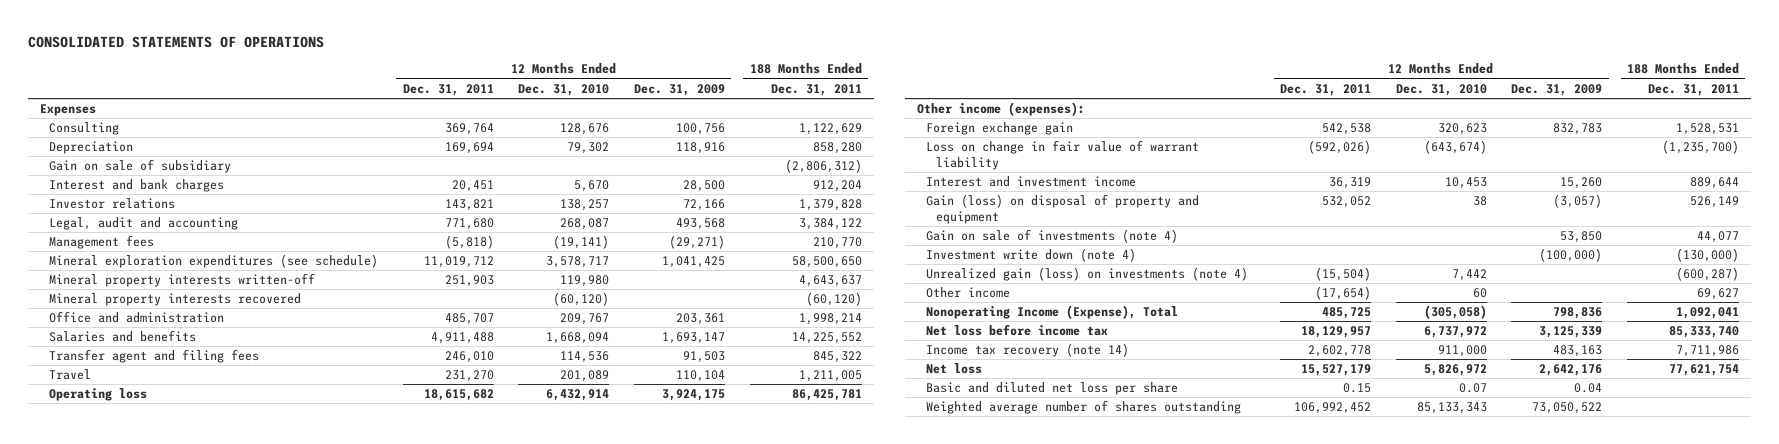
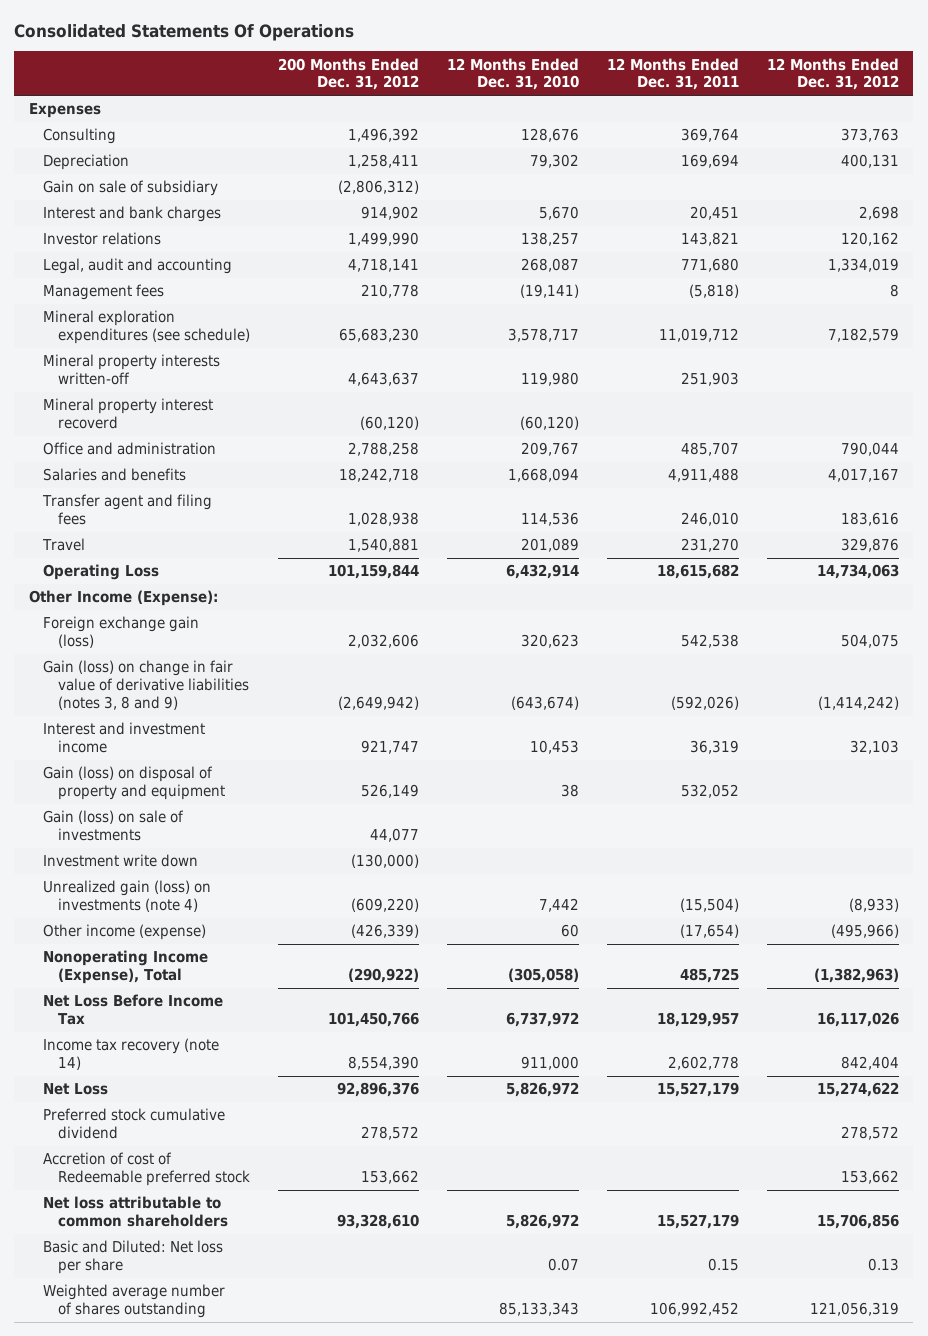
- CONSOLIDATED STATEMENTS OF OPERATIONS
+ Consolidated Statements Of Operations
- | 12 Months Ended Dec. 31, 2011 | 12 Months Ended Dec. 31, 2010 | 12 Months Ended Dec. 31, 2009 | 188 Months Ended Dec. 31, 2011
+ | 200 Months Ended Dec. 31, 2012 | 12 Months Ended Dec. 31, 2010 | 12 Months Ended Dec. 31, 2011 | 12 Months Ended Dec. 31, 2012
- Mineral property interests recovered | | (60,120) | | (60,120)
+ Mineral property interest recoverd | (60,120) | (60,120) | |
- Operating loss | 18,615,682 | 6,432,914 | 3,924,175 | 86,425,781
- Other income (expenses):
- Foreign exchange gain | 542,538 | 320,623 | 832,783 | 1,528,531
- Loss on change in fair value of warrant liability | (592,026) | (643,674) | | (1,235,700)
+ Operating Loss | 101,159,844 | 6,432,914 | 18,615,682 | 14,734,063
+ Other Income (Expense):
+ Foreign exchange gain (loss) | 2,032,606 | 320,623 | 542,538 | 504,075
+ Gain (loss) on change in fair value of derivative liabilities (notes 3, 8 and 9) | (2,649,942) | (643,674) | (592,026) | (1,414,242)
- Gain on sale of investments (note 4) | | | 53,850 | 44,077
- Investment write down (note 4) | | | (100,000) | (130,000)
+ Gain (loss) on sale of investments | 44,077 | | |
+ Investment write down | (130,000) | | |
- Other income | (17,654) | 60 | | 69,627
+ Other income (expense) | (426,339) | 60 | (17,654) | (495,966)
- Net loss before income tax | 18,129,957 | 6,737,972 | 3,125,339 | 85,333,740
+ Net Loss Before Income Tax | 101,450,766 | 6,737,972 | 18,129,957 | 16,117,026
- Net loss | 15,527,179 | 5,826,972 | 2,642,176 | 77,621,754
- Basic and diluted net loss per share | 0.15 | 0.07 | 0.04 |
+ Net Loss | 92,896,376 | 5,826,972 | 15,527,179 | 15,274,622
+ Preferred stock cumulative dividend | 278,572 | | | 278,572
+ Accretion of cost of Redeemable preferred stock | 153,662 | | | 153,662
+ Net loss attributable to common shareholders | 93,328,610 | 5,826,972 | 15,527,179 | 15,706,856
+ Basic and Diluted: Net loss per share | | 0.07 | 0.15 | 0.13

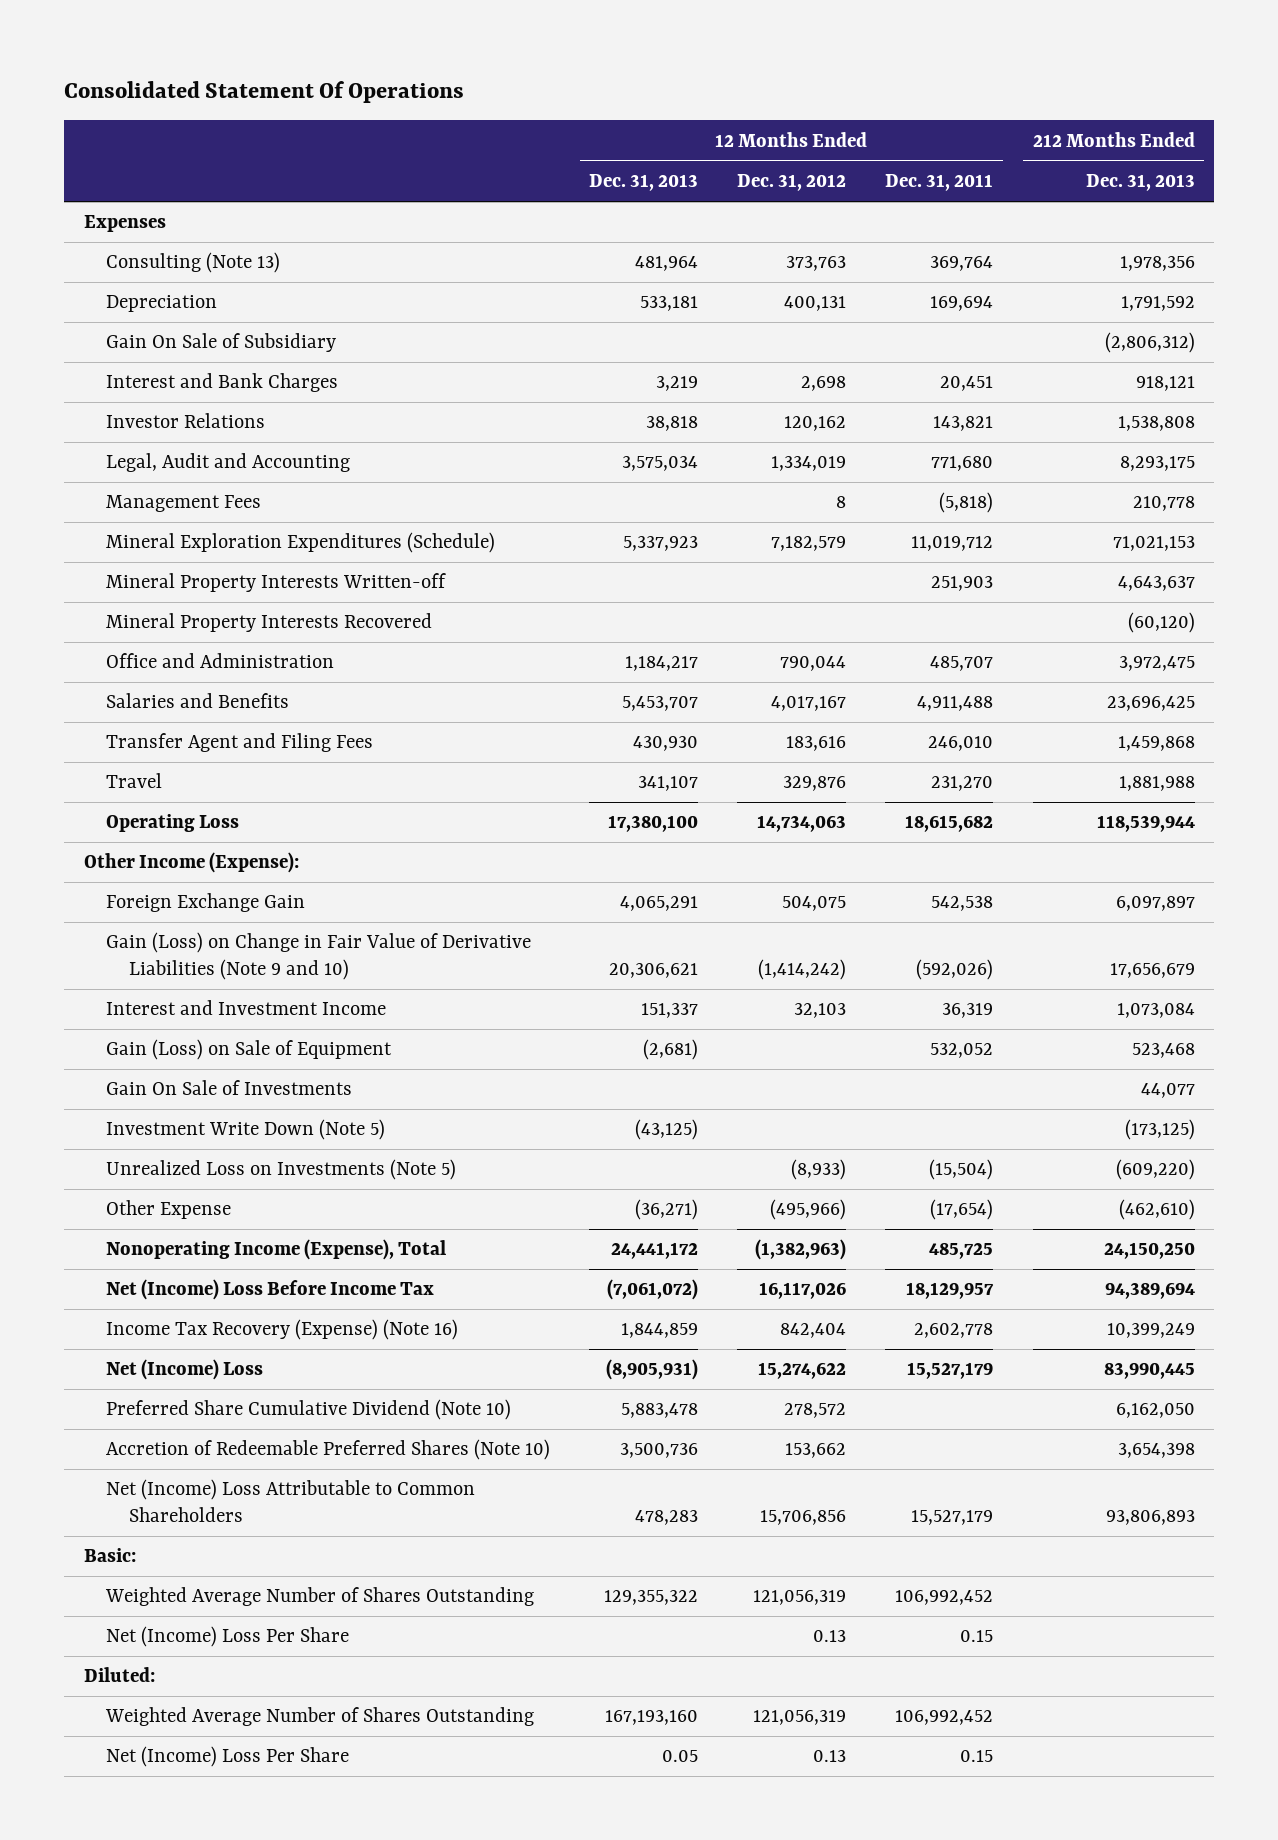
- Consolidated Statements Of Operations
+ Consolidated Statement Of Operations
- | 200 Months Ended Dec. 31, 2012 | 12 Months Ended Dec. 31, 2010 | 12 Months Ended Dec. 31, 2011 | 12 Months Ended Dec. 31, 2012
+ | 12 Months Ended Dec. 31, 2013 | 12 Months Ended Dec. 31, 2012 | 12 Months Ended Dec. 31, 2011 | 212 Months Ended Dec. 31, 2013
- Consulting | 1,496,392 | 128,676 | 369,764 | 373,763
+ Consulting (Note 13) | 481,964 | 373,763 | 369,764 | 1,978,356
- Gain on sale of subsidiary | (2,806,312) | | |
- Interest and bank charges | 914,902 | 5,670 | 20,451 | 2,698
- Investor relations | 1,499,990 | 138,257 | 143,821 | 120,162
- Legal, audit and accounting | 4,718,141 | 268,087 | 771,680 | 1,334,019
- Management fees | 210,778 | (19,141) | (5,818) | 8
- Mineral exploration expenditures (see schedule) | 65,683,230 | 3,578,717 | 11,019,712 | 7,182,579
- Mineral property interests written-off | 4,643,637 | 119,980 | 251,903 |
- Mineral property interest recoverd | (60,120) | (60,120) | |
- Office and administration | 2,788,258 | 209,767 | 485,707 | 790,044
- Salaries and benefits | 18,242,718 | 1,668,094 | 4,911,488 | 4,017,167
- Transfer agent and filing fees | 1,028,938 | 114,536 | 246,010 | 183,616
+ Gain On Sale of Subsidiary | | | | (2,806,312)
+ Interest and Bank Charges | 3,219 | 2,698 | 20,451 | 918,121
+ Investor Relations | 38,818 | 120,162 | 143,821 | 1,538,808
+ Legal, Audit and Accounting | 3,575,034 | 1,334,019 | 771,680 | 8,293,175
+ Management Fees | | 8 | (5,818) | 210,778
+ Mineral Exploration Expenditures (Schedule) | 5,337,923 | 7,182,579 | 11,019,712 | 71,021,153
+ Mineral Property Interests Written-off | | | 251,903 | 4,643,637
+ Mineral Property Interests Recovered | | | | (60,120)
+ Office and Administration | 1,184,217 | 790,044 | 485,707 | 3,972,475
+ Salaries and Benefits | 5,453,707 | 4,017,167 | 4,911,488 | 23,696,425
+ Transfer Agent and Filing Fees | 430,930 | 183,616 | 246,010 | 1,459,868
- Foreign exchange gain (loss) | 2,032,606 | 320,623 | 542,538 | 504,075
- Gain (loss) on change in fair value of derivative liabilities (notes 3, 8 and 9) | (2,649,942) | (643,674) | (592,026) | (1,414,242)
- Interest and investment income | 921,747 | 10,453 | 36,319 | 32,103
- Gain (loss) on disposal of property and equipment | 526,149 | 38 | 532,052 |
- Gain (loss) on sale of investments | 44,077 | | |
- Investment write down | (130,000) | | |
- Unrealized gain (loss) on investments (note 4) | (609,220) | 7,442 | (15,504) | (8,933)
- Other income (expense) | (426,339) | 60 | (17,654) | (495,966)
+ Foreign Exchange Gain | 4,065,291 | 504,075 | 542,538 | 6,097,897
+ Gain (Loss) on Change in Fair Value of Derivative Liabilities (Note 9 and 10) | 20,306,621 | (1,414,242) | (592,026) | 17,656,679
+ Interest and Investment Income | 151,337 | 32,103 | 36,319 | 1,073,084
+ Gain (Loss) on Sale of Equipment | (2,681) | | 532,052 | 523,468
+ Gain On Sale of Investments | | | | 44,077
+ Investment Write Down (Note 5) | (43,125) | | | (173,125)
+ Unrealized Loss on Investments (Note 5) | | (8,933) | (15,504) | (609,220)
+ Other Expense | (36,271) | (495,966) | (17,654) | (462,610)
- Net Loss Before Income Tax | 101,450,766 | 6,737,972 | 18,129,957 | 16,117,026
- Income tax recovery (note 14) | 8,554,390 | 911,000 | 2,602,778 | 842,404
- Net Loss | 92,896,376 | 5,826,972 | 15,527,179 | 15,274,622
- Preferred stock cumulative dividend | 278,572 | | | 278,572
- Accretion of cost of Redeemable preferred stock | 153,662 | | | 153,662
- Net loss attributable to common shareholders | 93,328,610 | 5,826,972 | 15,527,179 | 15,706,856
- Basic and Diluted: Net loss per share | | 0.07 | 0.15 | 0.13
- Weighted average number of shares outstanding | | 85,133,343 | 106,992,452 | 121,056,319
+ Net (Income) Loss Before Income Tax | (7,061,072) | 16,117,026 | 18,129,957 | 94,389,694
+ Income Tax Recovery (Expense) (Note 16) | 1,844,859 | 842,404 | 2,602,778 | 10,399,249
+ Net (Income) Loss | (8,905,931) | 15,274,622 | 15,527,179 | 83,990,445
+ Preferred Share Cumulative Dividend (Note 10) | 5,883,478 | 278,572 | | 6,162,050
+ Accretion of Redeemable Preferred Shares (Note 10) | 3,500,736 | 153,662 | | 3,654,398
+ Net (Income) Loss Attributable to Common Shareholders | 478,283 | 15,706,856 | 15,527,179 | 93,806,893
+ Basic:
+ Weighted Average Number of Shares Outstanding | 129,355,322 | 121,056,319 | 106,992,452 |
+ Net (Income) Loss Per Share | | 0.13 | 0.15 |
+ Diluted:
+ Weighted Average Number of Shares Outstanding | 167,193,160 | 121,056,319 | 106,992,452 |
+ Net (Income) Loss Per Share | 0.05 | 0.13 | 0.15 |

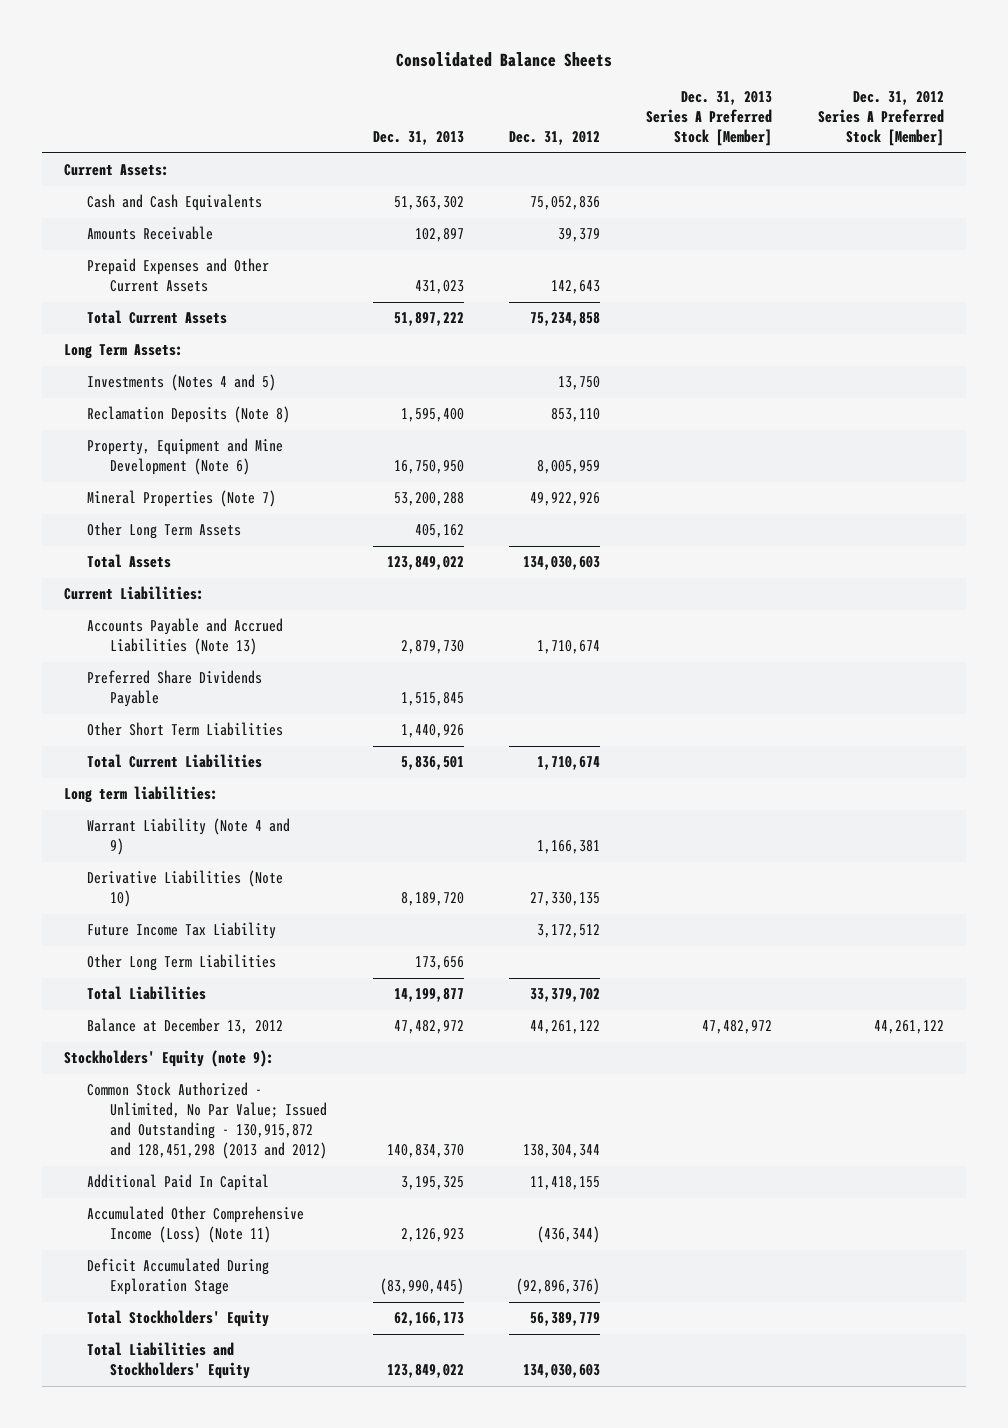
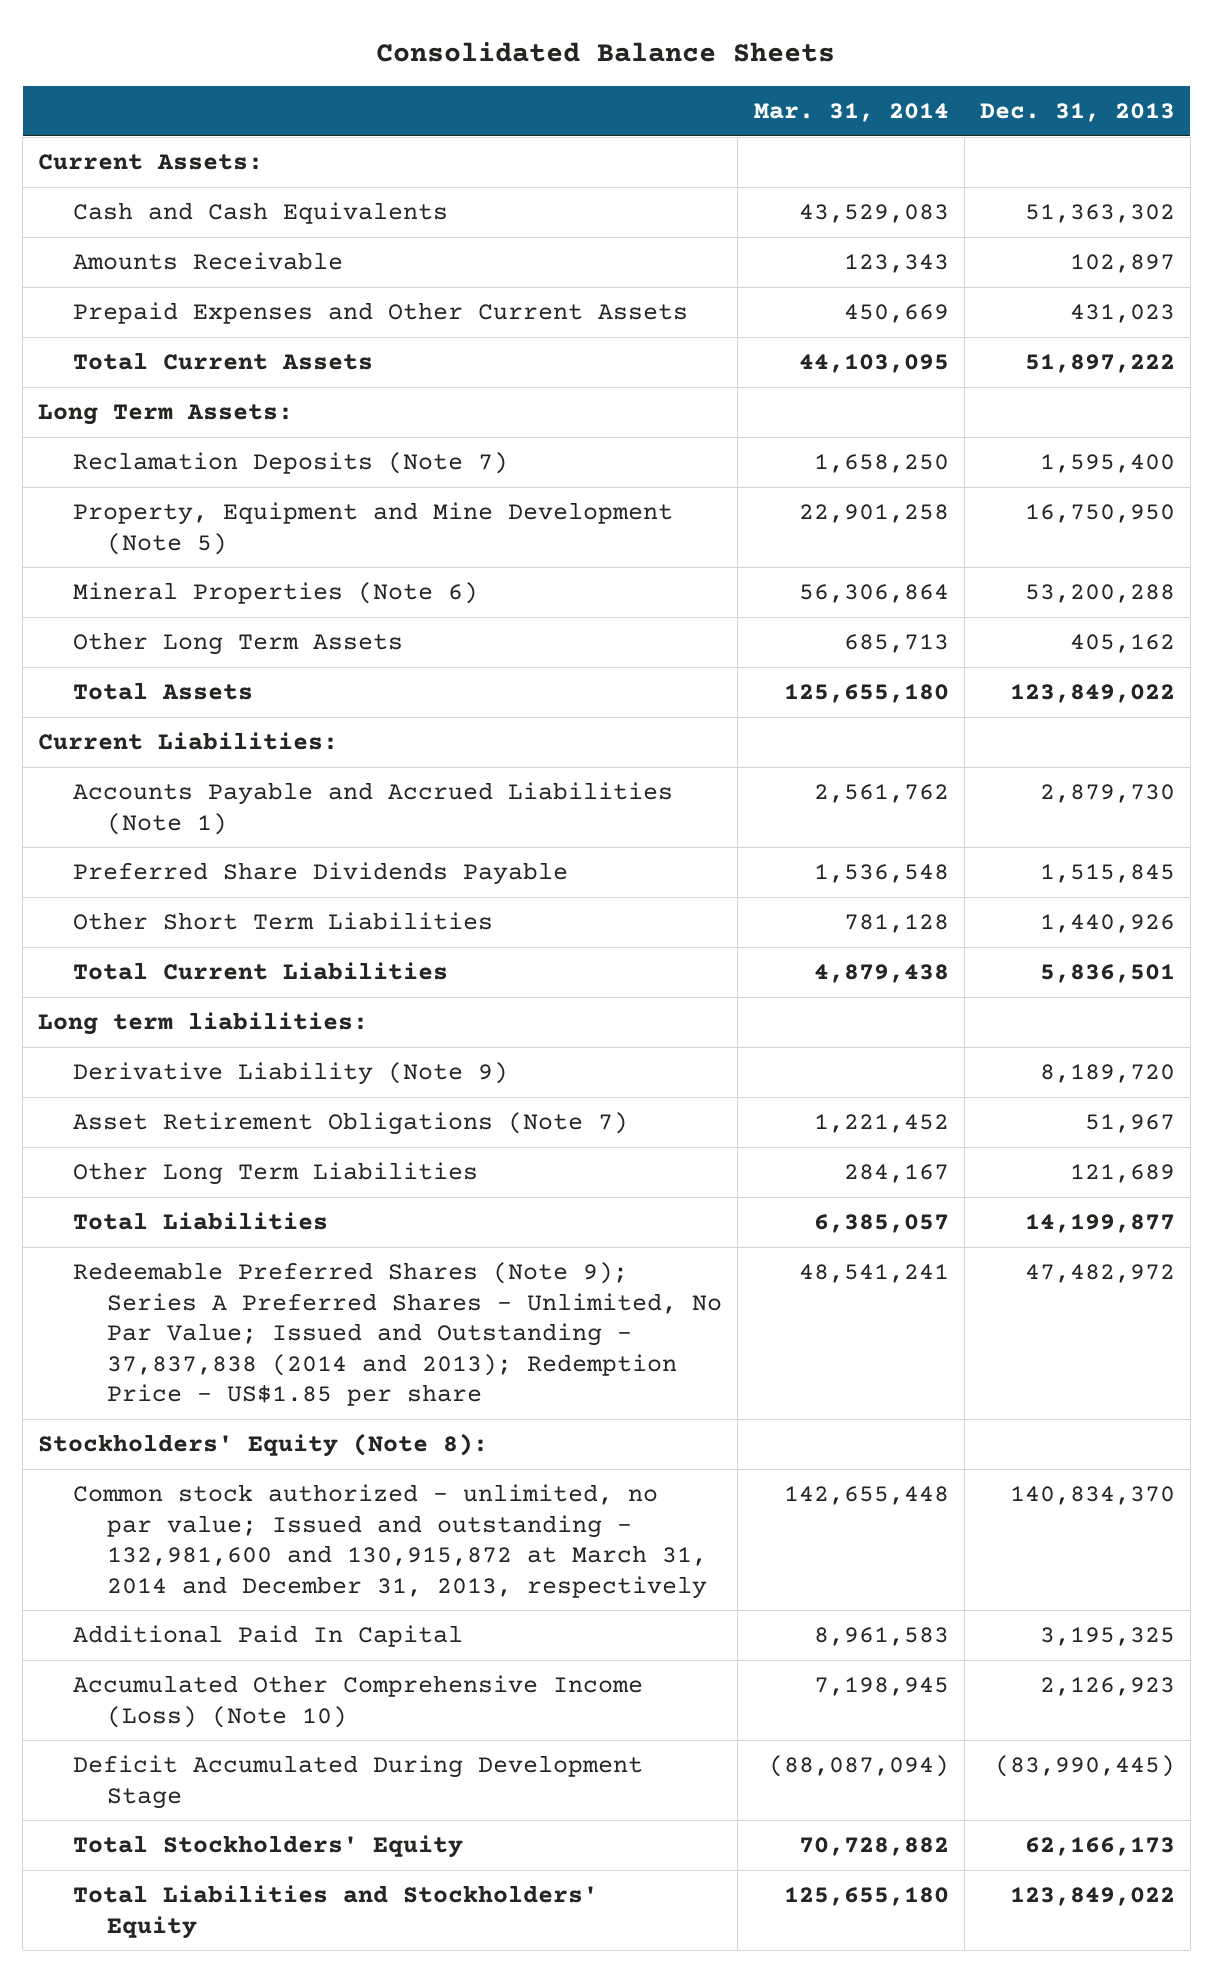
- | Dec. 31, 2013 | Dec. 31, 2012 | Dec. 31, 2013 Series A Preferred Stock [Member] | Dec. 31, 2012 Series A Preferred Stock [Member]
+ | Mar. 31, 2014 | Dec. 31, 2013
- Investments (Notes 4 and 5) | | 13,750 | |
- Reclamation Deposits (Note 8) | 1,595,400 | 853,110 | |
- Property, Equipment and Mine Development (Note 6) | 16,750,950 | 8,005,959 | |
- Mineral Properties (Note 7) | 53,200,288 | 49,922,926 | |
+ Reclamation Deposits (Note 7) | 1,658,250 | 1,595,400
+ Property, Equipment and Mine Development (Note 5) | 22,901,258 | 16,750,950
+ Mineral Properties (Note 6) | 56,306,864 | 53,200,288
- Accounts Payable and Accrued Liabilities (Note 13) | 2,879,730 | 1,710,674 | |
+ Accounts Payable and Accrued Liabilities (Note 1) | 2,561,762 | 2,879,730
- Warrant Liability (Note 4 and 9) | | 1,166,381 | |
- Derivative Liabilities (Note 10) | 8,189,720 | 27,330,135 | |
- Future Income Tax Liability | | 3,172,512 | |
- Other Long Term Liabilities | 173,656 | | |
+ Derivative Liability (Note 9) | | 8,189,720
+ Asset Retirement Obligations (Note 7) | 1,221,452 | 51,967
+ Other Long Term Liabilities | 284,167 | 121,689
- Balance at December 13, 2012 | 47,482,972 | 44,261,122 | 47,482,972 | 44,261,122
- Stockholders' Equity (note 9):
- Common Stock Authorized - Unlimited, No Par Value; Issued and Outstanding - 130,915,872 and 128,451,298 (2013 and 2012) | 140,834,370 | 138,304,344 | |
+ Redeemable Preferred Shares (Note 9); Series A Preferred Shares - Unlimited, No Par Value; Issued and Outstanding - 37,837,838 (2014 and 2013); Redemption Price - US$1.85 per share | 48,541,241 | 47,482,972
+ Stockholders' Equity (Note 8):
+ Common stock authorized - unlimited, no par value; Issued and outstanding - 132,981,600 and 130,915,872 at March 31, 2014 and December 31, 2013, respectively | 142,655,448 | 140,834,370
- Accumulated Other Comprehensive Income (Loss) (Note 11) | 2,126,923 | (436,344) | |
- Deficit Accumulated During Exploration Stage | (83,990,445) | (92,896,376) | |
+ Accumulated Other Comprehensive Income (Loss) (Note 10) | 7,198,945 | 2,126,923
+ Deficit Accumulated During Development Stage | (88,087,094) | (83,990,445)

